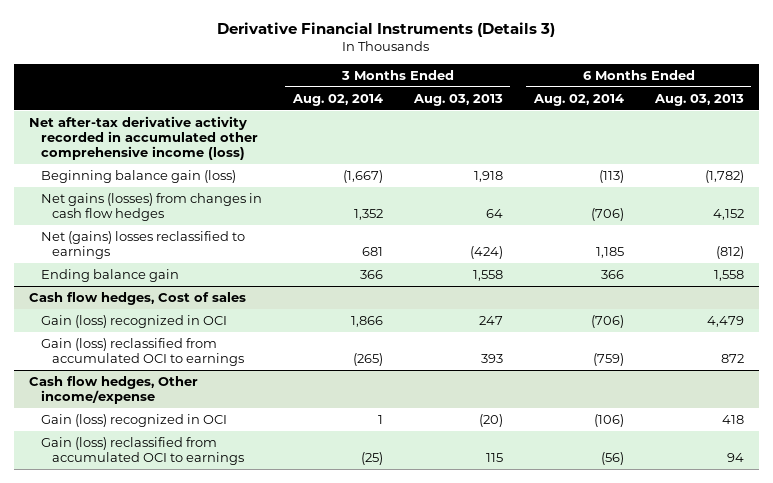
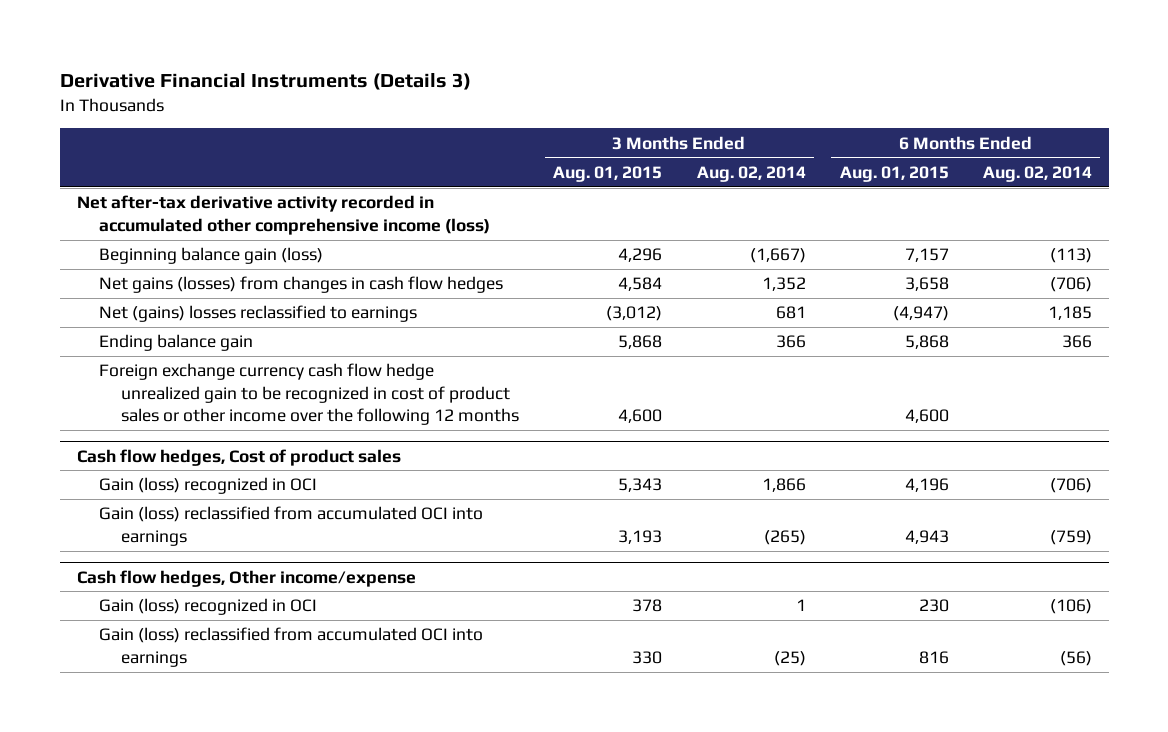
- | 3 Months Ended Aug. 02, 2014 | 3 Months Ended Aug. 03, 2013 | 6 Months Ended Aug. 02, 2014 | 6 Months Ended Aug. 03, 2013
+ | 3 Months Ended Aug. 01, 2015 | 3 Months Ended Aug. 02, 2014 | 6 Months Ended Aug. 01, 2015 | 6 Months Ended Aug. 02, 2014
- Cash flow hedges, Cost of sales
+ Foreign exchange currency cash flow hedge unrealized gain to be recognized in cost of product sales or other income over the following 12 months | 4,600 | | 4,600 |
+ Cash flow hedges, Cost of product sales
- Gain (loss) reclassified from accumulated OCI to earnings | (265) | 393 | (759) | 872
+ Gain (loss) reclassified from accumulated OCI into earnings | 3,193 | (265) | 4,943 | (759)
@ Cash flow hedges, Other income/expense
- Gain (loss) reclassified from accumulated OCI to earnings | (25) | 115 | (56) | 94
+ Gain (loss) reclassified from accumulated OCI into earnings | 330 | (25) | 816 | (56)

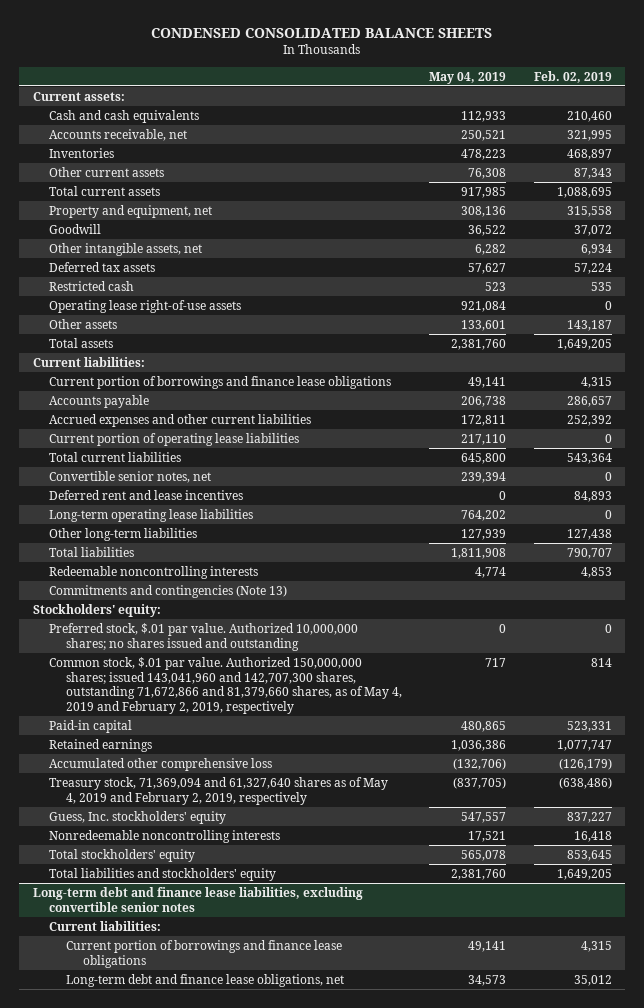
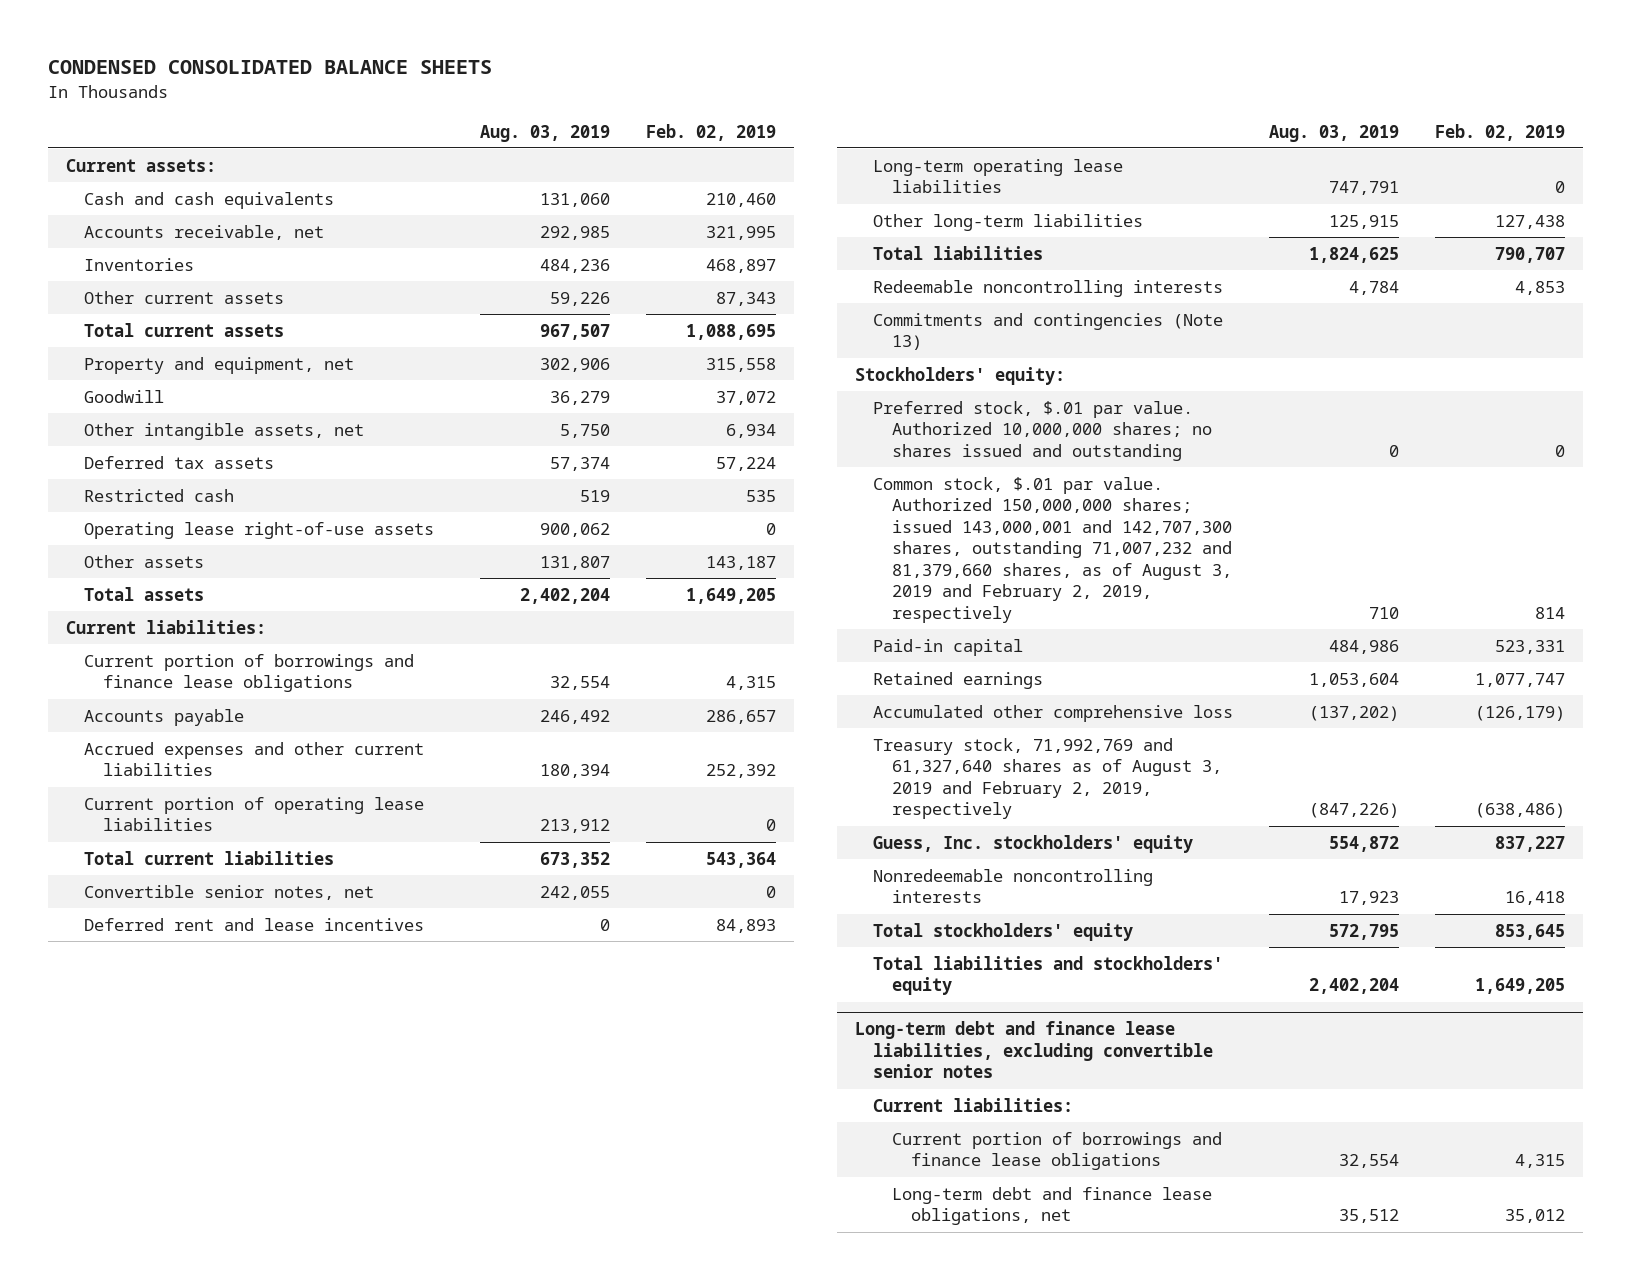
- | May 04, 2019 | Feb. 02, 2019
+ | Aug. 03, 2019 | Feb. 02, 2019
- Common stock, $.01 par value. Authorized 150,000,000 shares; issued 143,041,960 and 142,707,300 shares, outstanding 71,672,866 and 81,379,660 shares, as of May 4, 2019 and February 2, 2019, respectively | 717 | 814
+ Common stock, $.01 par value. Authorized 150,000,000 shares; issued 143,000,001 and 142,707,300 shares, outstanding 71,007,232 and 81,379,660 shares, as of August 3, 2019 and February 2, 2019, respectively | 710 | 814
- Treasury stock, 71,369,094 and 61,327,640 shares as of May 4, 2019 and February 2, 2019, respectively | (837,705) | (638,486)
+ Treasury stock, 71,992,769 and 61,327,640 shares as of August 3, 2019 and February 2, 2019, respectively | (847,226) | (638,486)

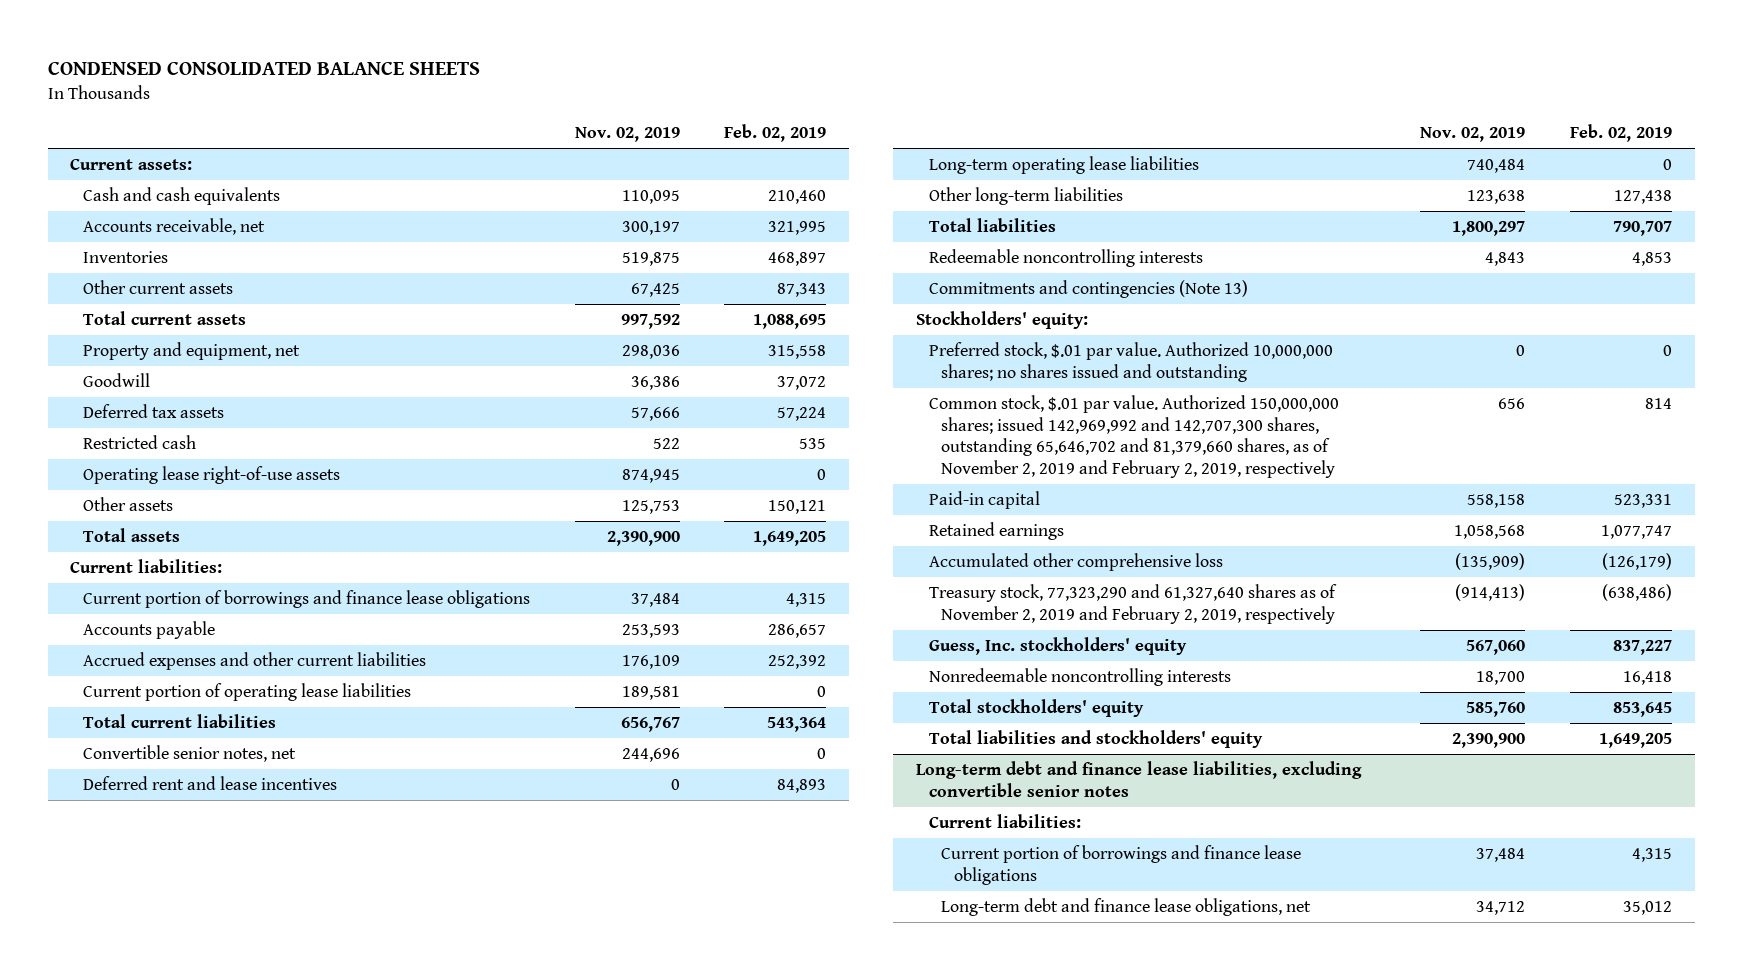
- | Aug. 03, 2019 | Feb. 02, 2019
+ | Nov. 02, 2019 | Feb. 02, 2019
- Other intangible assets, net | 5,750 | 6,934
- Other assets | 131,807 | 143,187
+ Other assets | 125,753 | 150,121
- Common stock, $.01 par value. Authorized 150,000,000 shares; issued 143,000,001 and 142,707,300 shares, outstanding 71,007,232 and 81,379,660 shares, as of August 3, 2019 and February 2, 2019, respectively | 710 | 814
+ Common stock, $.01 par value. Authorized 150,000,000 shares; issued 142,969,992 and 142,707,300 shares, outstanding 65,646,702 and 81,379,660 shares, as of November 2, 2019 and February 2, 2019, respectively | 656 | 814
- Treasury stock, 71,992,769 and 61,327,640 shares as of August 3, 2019 and February 2, 2019, respectively | (847,226) | (638,486)
+ Treasury stock, 77,323,290 and 61,327,640 shares as of November 2, 2019 and February 2, 2019, respectively | (914,413) | (638,486)

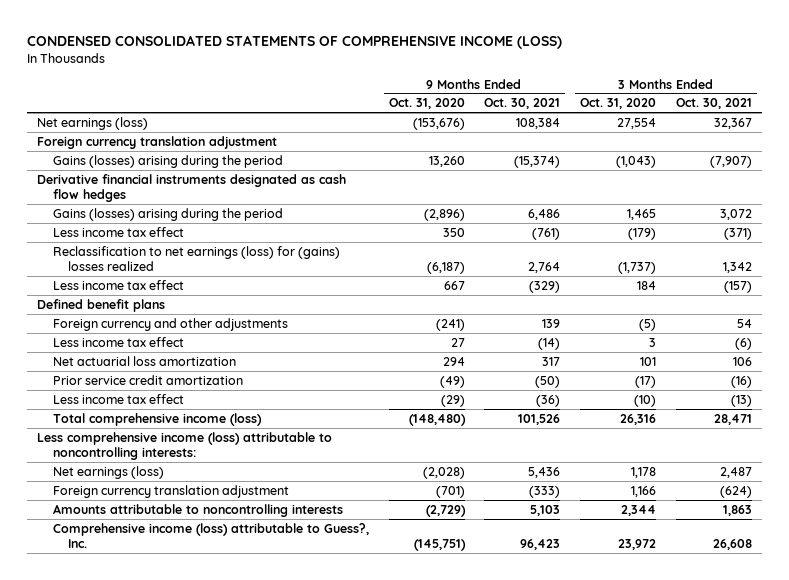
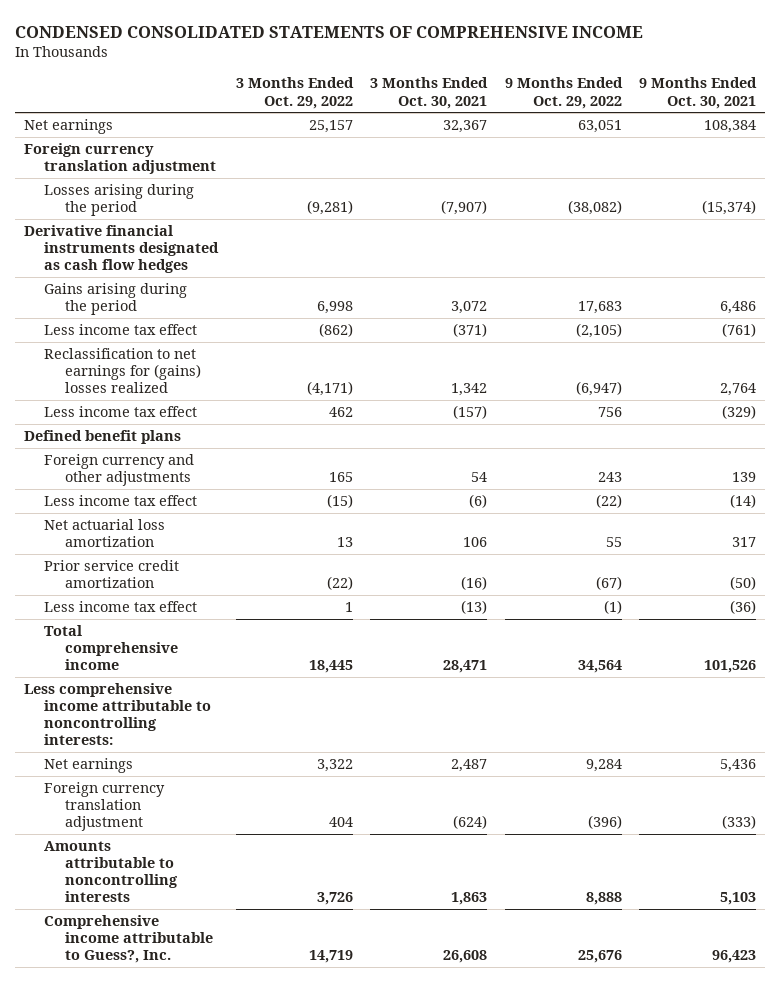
- CONDENSED CONSOLIDATED STATEMENTS OF COMPREHENSIVE INCOME (LOSS)
+ CONDENSED CONSOLIDATED STATEMENTS OF COMPREHENSIVE INCOME
- | 9 Months Ended Oct. 31, 2020 | 9 Months Ended Oct. 30, 2021 | 3 Months Ended Oct. 31, 2020 | 3 Months Ended Oct. 30, 2021
+ | 3 Months Ended Oct. 29, 2022 | 3 Months Ended Oct. 30, 2021 | 9 Months Ended Oct. 29, 2022 | 9 Months Ended Oct. 30, 2021
- Net earnings (loss) | (153,676) | 108,384 | 27,554 | 32,367
+ Net earnings | 25,157 | 32,367 | 63,051 | 108,384
- Gains (losses) arising during the period | 13,260 | (15,374) | (1,043) | (7,907)
+ Losses arising during the period | (9,281) | (7,907) | (38,082) | (15,374)
- Gains (losses) arising during the period | (2,896) | 6,486 | 1,465 | 3,072
+ Gains arising during the period | 6,998 | 3,072 | 17,683 | 6,486
- Reclassification to net earnings (loss) for (gains) losses realized | (6,187) | 2,764 | (1,737) | 1,342
+ Reclassification to net earnings for (gains) losses realized | (4,171) | 1,342 | (6,947) | 2,764
- Total comprehensive income (loss) | (148,480) | 101,526 | 26,316 | 28,471
- Less comprehensive income (loss) attributable to noncontrolling interests:
- Net earnings (loss) | (2,028) | 5,436 | 1,178 | 2,487
+ Total comprehensive income | 18,445 | 28,471 | 34,564 | 101,526
+ Less comprehensive income attributable to noncontrolling interests:
+ Net earnings | 3,322 | 2,487 | 9,284 | 5,436
- Comprehensive income (loss) attributable to Guess?, Inc. | (145,751) | 96,423 | 23,972 | 26,608
+ Comprehensive income attributable to Guess?, Inc. | 14,719 | 26,608 | 25,676 | 96,423

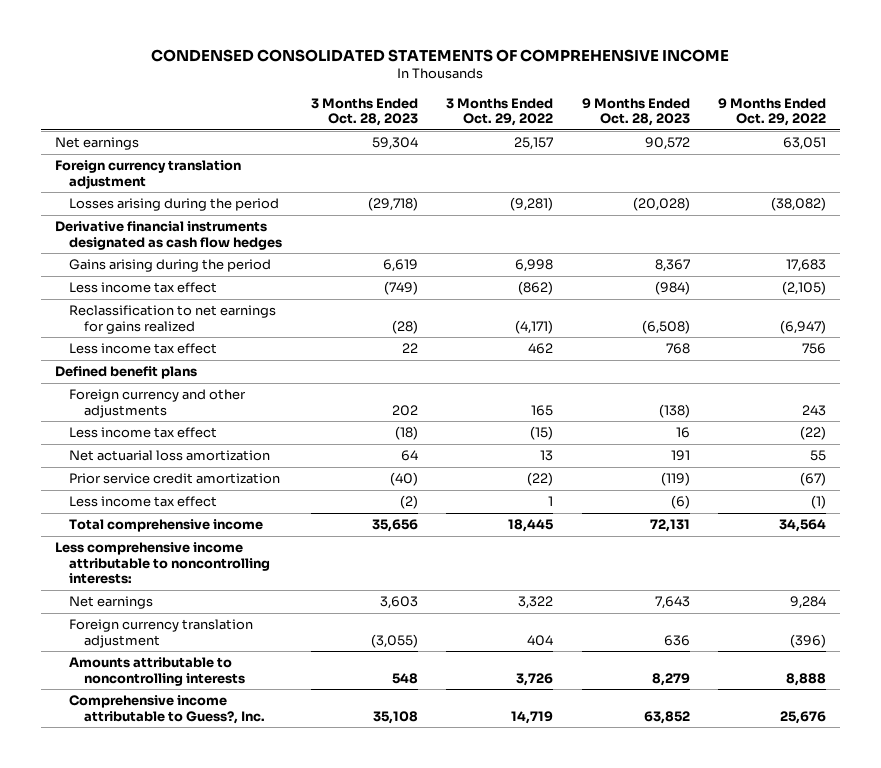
- | 3 Months Ended Oct. 29, 2022 | 3 Months Ended Oct. 30, 2021 | 9 Months Ended Oct. 29, 2022 | 9 Months Ended Oct. 30, 2021
+ | 3 Months Ended Oct. 28, 2023 | 3 Months Ended Oct. 29, 2022 | 9 Months Ended Oct. 28, 2023 | 9 Months Ended Oct. 29, 2022
- Reclassification to net earnings for (gains) losses realized | (4,171) | 1,342 | (6,947) | 2,764
+ Reclassification to net earnings for gains realized | (28) | (4,171) | (6,508) | (6,947)

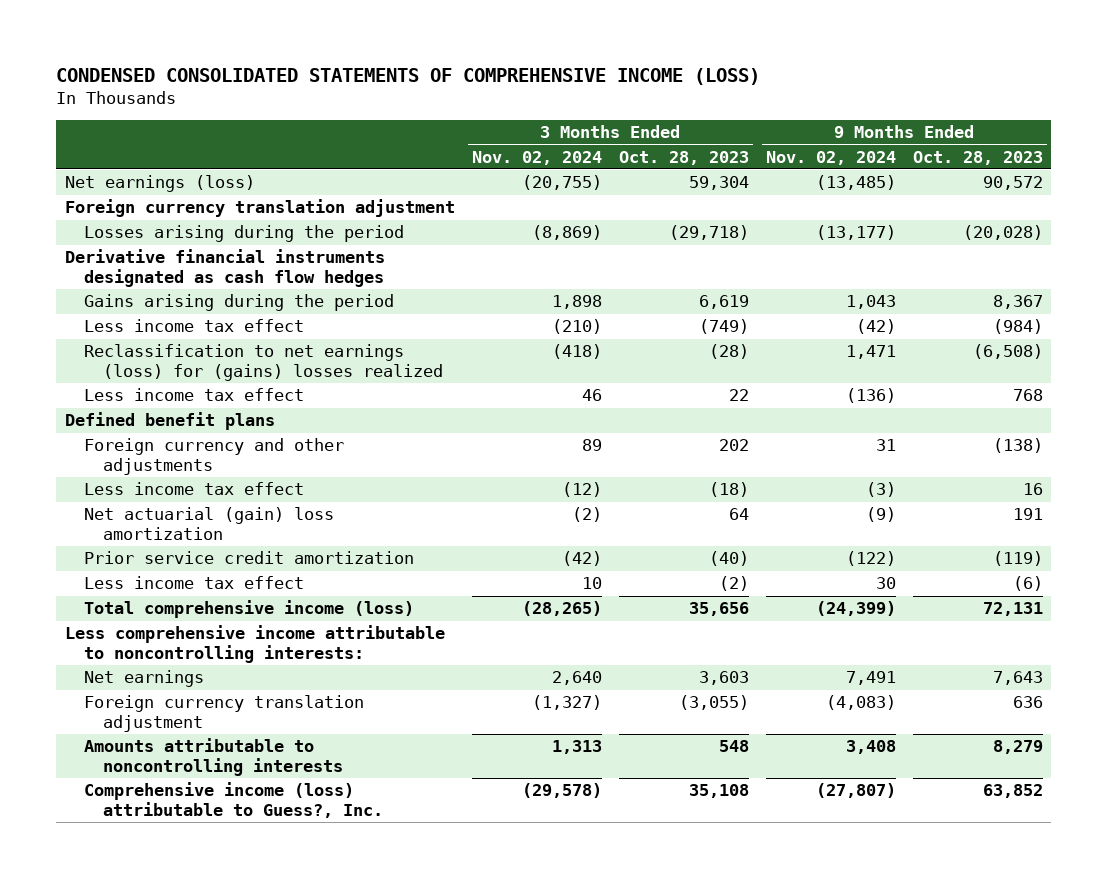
- CONDENSED CONSOLIDATED STATEMENTS OF COMPREHENSIVE INCOME
+ CONDENSED CONSOLIDATED STATEMENTS OF COMPREHENSIVE INCOME (LOSS)
- | 3 Months Ended Oct. 28, 2023 | 3 Months Ended Oct. 29, 2022 | 9 Months Ended Oct. 28, 2023 | 9 Months Ended Oct. 29, 2022
+ | 3 Months Ended Nov. 02, 2024 | 3 Months Ended Oct. 28, 2023 | 9 Months Ended Nov. 02, 2024 | 9 Months Ended Oct. 28, 2023
- Net earnings | 59,304 | 25,157 | 90,572 | 63,051
+ Net earnings (loss) | (20,755) | 59,304 | (13,485) | 90,572
- Reclassification to net earnings for gains realized | (28) | (4,171) | (6,508) | (6,947)
+ Reclassification to net earnings (loss) for (gains) losses realized | (418) | (28) | 1,471 | (6,508)
- Net actuarial loss amortization | 64 | 13 | 191 | 55
+ Net actuarial (gain) loss amortization | (2) | 64 | (9) | 191
- Total comprehensive income | 35,656 | 18,445 | 72,131 | 34,564
+ Total comprehensive income (loss) | (28,265) | 35,656 | (24,399) | 72,131
- Comprehensive income attributable to Guess?, Inc. | 35,108 | 14,719 | 63,852 | 25,676
+ Comprehensive income (loss) attributable to Guess?, Inc. | (29,578) | 35,108 | (27,807) | 63,852

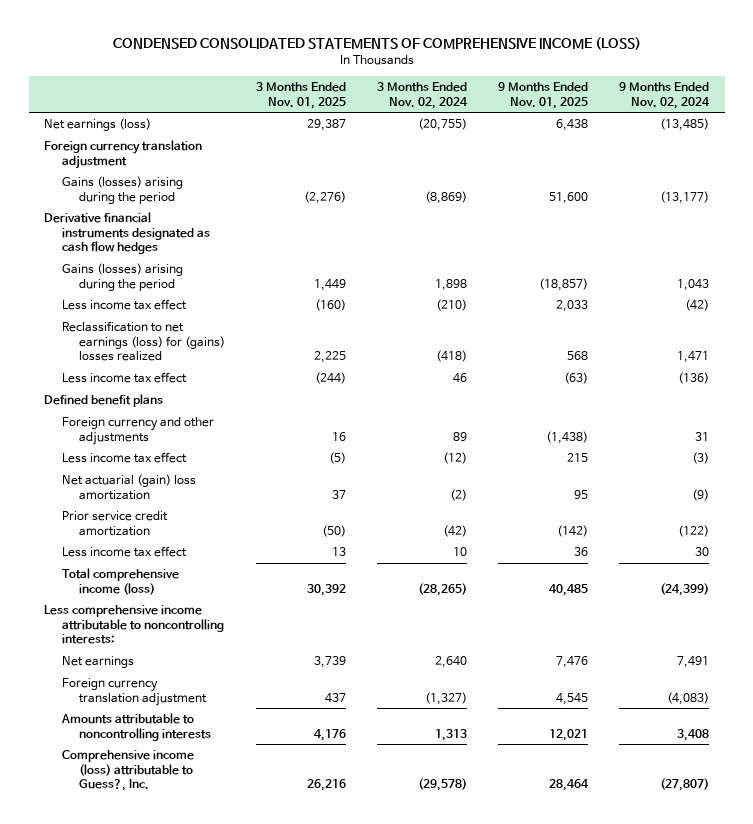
- | 3 Months Ended Nov. 02, 2024 | 3 Months Ended Oct. 28, 2023 | 9 Months Ended Nov. 02, 2024 | 9 Months Ended Oct. 28, 2023
+ | 3 Months Ended Nov. 01, 2025 | 3 Months Ended Nov. 02, 2024 | 9 Months Ended Nov. 01, 2025 | 9 Months Ended Nov. 02, 2024
- Losses arising during the period | (8,869) | (29,718) | (13,177) | (20,028)
+ Gains (losses) arising during the period | (2,276) | (8,869) | 51,600 | (13,177)
- Gains arising during the period | 1,898 | 6,619 | 1,043 | 8,367
+ Gains (losses) arising during the period | 1,449 | 1,898 | (18,857) | 1,043

